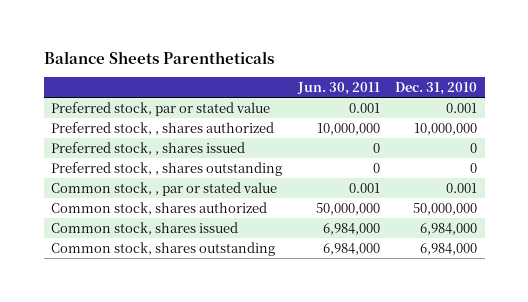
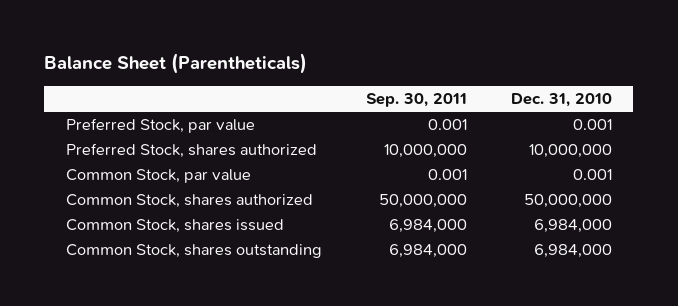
- Balance Sheets Parentheticals
+ Balance Sheet (Parentheticals)
- | Jun. 30, 2011 | Dec. 31, 2010
+ | Sep. 30, 2011 | Dec. 31, 2010
- Preferred stock, par or stated value | 0.001 | 0.001
- Preferred stock, , shares authorized | 10,000,000 | 10,000,000
- Preferred stock, , shares issued | 0 | 0
- Preferred stock, , shares outstanding | 0 | 0
- Common stock, , par or stated value | 0.001 | 0.001
- Common stock, shares authorized | 50,000,000 | 50,000,000
- Common stock, shares issued | 6,984,000 | 6,984,000
- Common stock, shares outstanding | 6,984,000 | 6,984,000
+ Preferred Stock, par value | 0.001 | 0.001
+ Preferred Stock, shares authorized | 10,000,000 | 10,000,000
+ Common Stock, par value | 0.001 | 0.001
+ Common Stock, shares authorized | 50,000,000 | 50,000,000
+ Common Stock, shares issued | 6,984,000 | 6,984,000
+ Common Stock, shares outstanding | 6,984,000 | 6,984,000

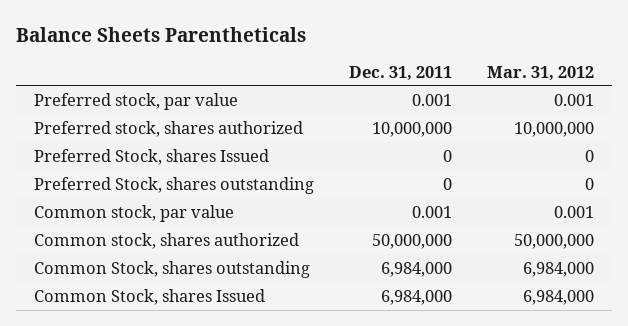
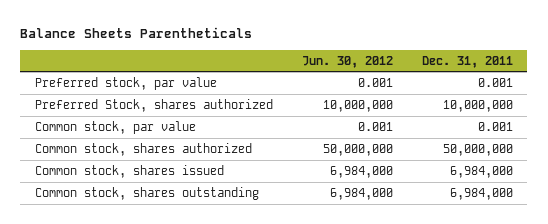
- | Dec. 31, 2011 | Mar. 31, 2012
+ | Jun. 30, 2012 | Dec. 31, 2011
- Preferred stock, shares authorized | 10,000,000 | 10,000,000
- Preferred Stock, shares Issued | 0 | 0
- Preferred Stock, shares outstanding | 0 | 0
+ Preferred Stock, shares authorized | 10,000,000 | 10,000,000
- Common Stock, shares outstanding | 6,984,000 | 6,984,000
- Common Stock, shares Issued | 6,984,000 | 6,984,000
+ Common stock, shares issued | 6,984,000 | 6,984,000
+ Common stock, shares outstanding | 6,984,000 | 6,984,000

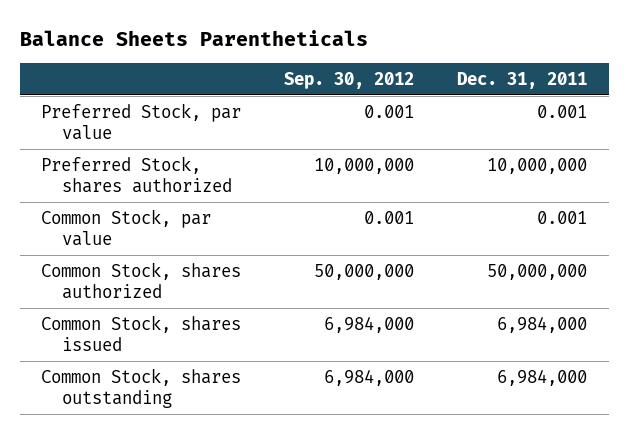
- | Jun. 30, 2012 | Dec. 31, 2011
+ | Sep. 30, 2012 | Dec. 31, 2011
- Preferred stock, par value | 0.001 | 0.001
+ Preferred Stock, par value | 0.001 | 0.001
- Common stock, par value | 0.001 | 0.001
- Common stock, shares authorized | 50,000,000 | 50,000,000
- Common stock, shares issued | 6,984,000 | 6,984,000
- Common stock, shares outstanding | 6,984,000 | 6,984,000
+ Common Stock, par value | 0.001 | 0.001
+ Common Stock, shares authorized | 50,000,000 | 50,000,000
+ Common Stock, shares issued | 6,984,000 | 6,984,000
+ Common Stock, shares outstanding | 6,984,000 | 6,984,000

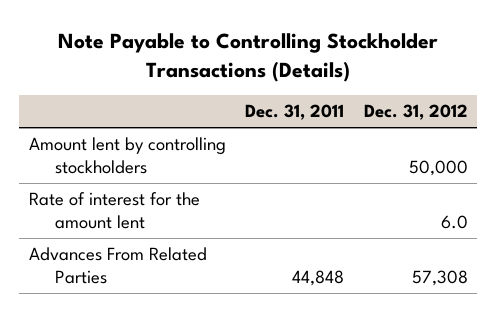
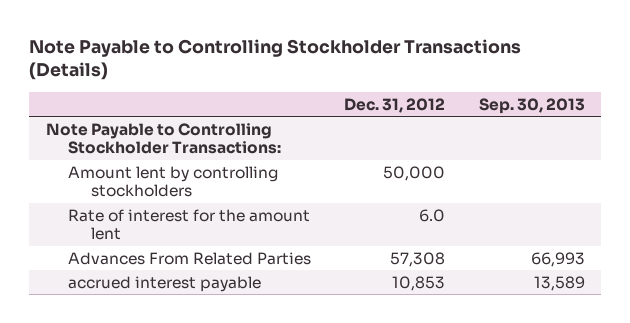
- | Dec. 31, 2011 | Dec. 31, 2012
+ | Dec. 31, 2012 | Sep. 30, 2013
+ Note Payable to Controlling Stockholder Transactions:
+ accrued interest payable | 10,853 | 13,589

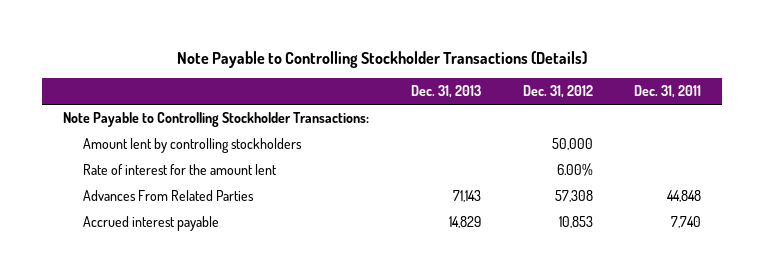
- | Dec. 31, 2012 | Sep. 30, 2013
+ | Dec. 31, 2013 | Dec. 31, 2012 | Dec. 31, 2011
- Rate of interest for the amount lent | 6.0 |
+ Rate of interest for the amount lent | | 6.00% |
- accrued interest payable | 10,853 | 13,589
+ Accrued interest payable | 14,829 | 10,853 | 7,740

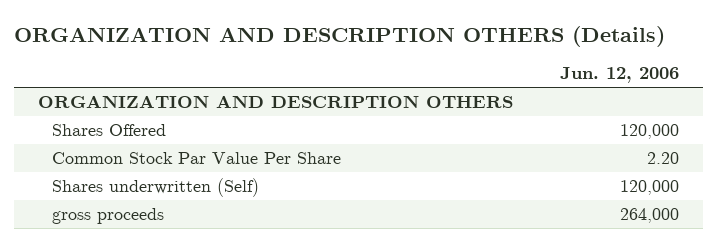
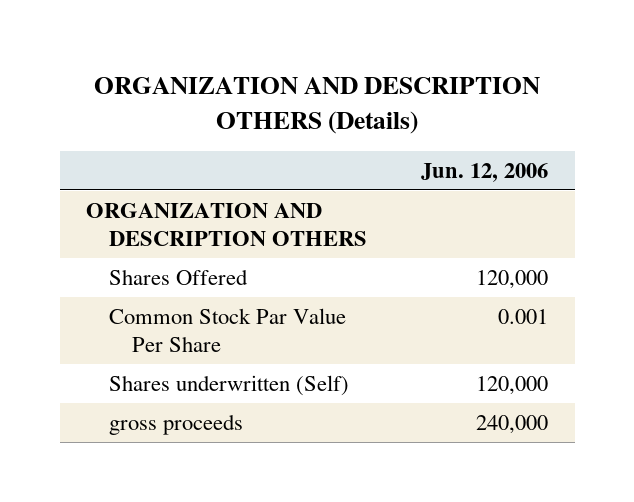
- Common Stock Par Value Per Share | 2.20
+ Common Stock Par Value Per Share | 0.001
- gross proceeds | 264,000
+ gross proceeds | 240,000

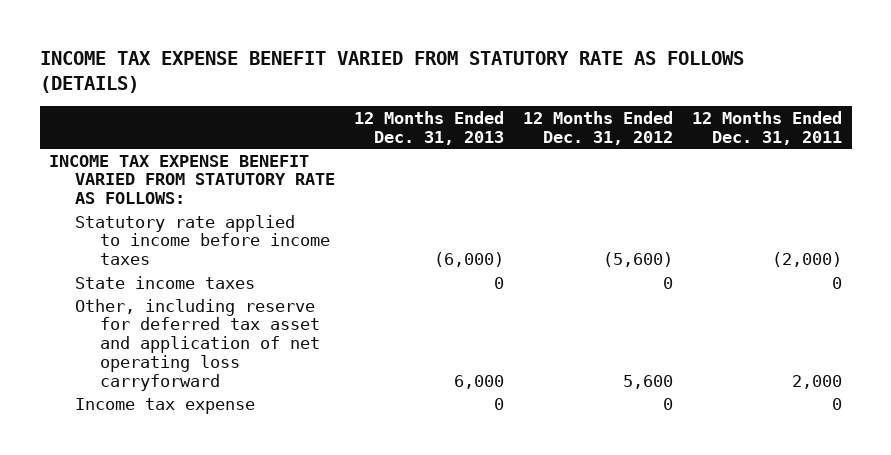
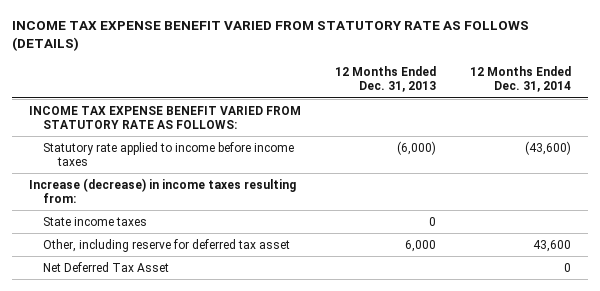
- | 12 Months Ended Dec. 31, 2013 | 12 Months Ended Dec. 31, 2012 | 12 Months Ended Dec. 31, 2011
+ | 12 Months Ended Dec. 31, 2013 | 12 Months Ended Dec. 31, 2014
+ Increase (decrease) in income taxes resulting from:
- Other, including reserve for deferred tax asset and application of net operating loss carryforward | 6,000 | 5,600 | 2,000
- Income tax expense | 0 | 0 | 0
+ Other, including reserve for deferred tax asset | 6,000 | 43,600
+ Net Deferred Tax Asset | | 0

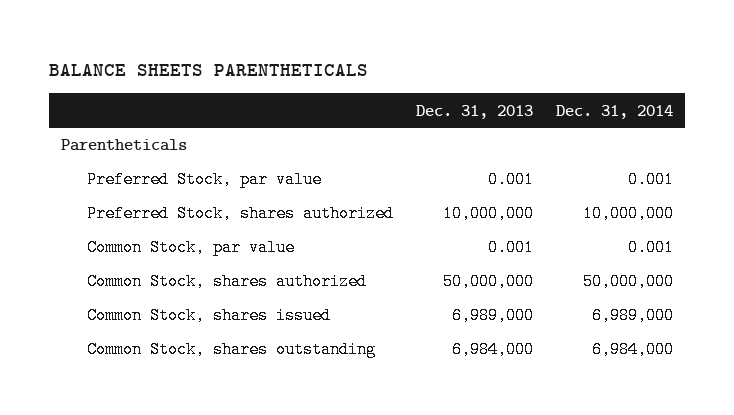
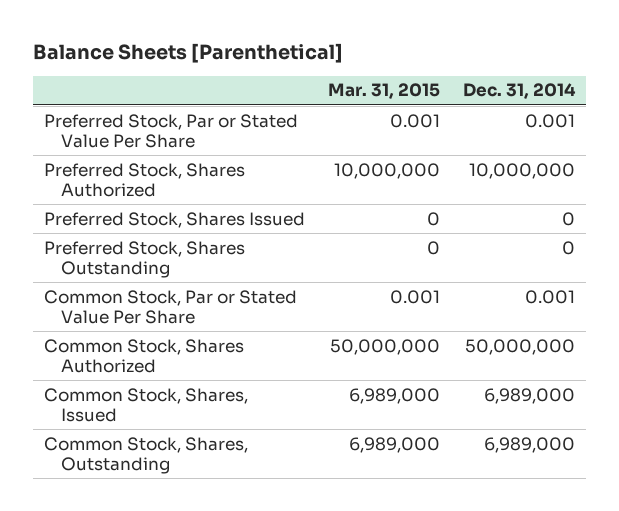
- BALANCE SHEETS PARENTHETICALS
+ Balance Sheets [Parenthetical]
- | Dec. 31, 2013 | Dec. 31, 2014
+ | Mar. 31, 2015 | Dec. 31, 2014
- Parentheticals
- Preferred Stock, par value | 0.001 | 0.001
- Preferred Stock, shares authorized | 10,000,000 | 10,000,000
- Common Stock, par value | 0.001 | 0.001
- Common Stock, shares authorized | 50,000,000 | 50,000,000
- Common Stock, shares issued | 6,989,000 | 6,989,000
- Common Stock, shares outstanding | 6,984,000 | 6,984,000
+ Preferred Stock, Par or Stated Value Per Share | 0.001 | 0.001
+ Preferred Stock, Shares Authorized | 10,000,000 | 10,000,000
+ Preferred Stock, Shares Issued | 0 | 0
+ Preferred Stock, Shares Outstanding | 0 | 0
+ Common Stock, Par or Stated Value Per Share | 0.001 | 0.001
+ Common Stock, Shares Authorized | 50,000,000 | 50,000,000
+ Common Stock, Shares, Issued | 6,989,000 | 6,989,000
+ Common Stock, Shares, Outstanding | 6,989,000 | 6,989,000

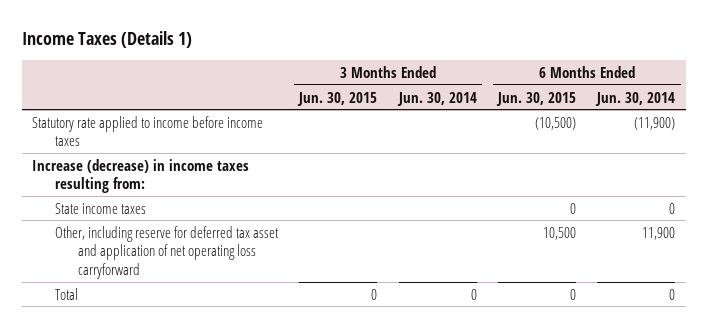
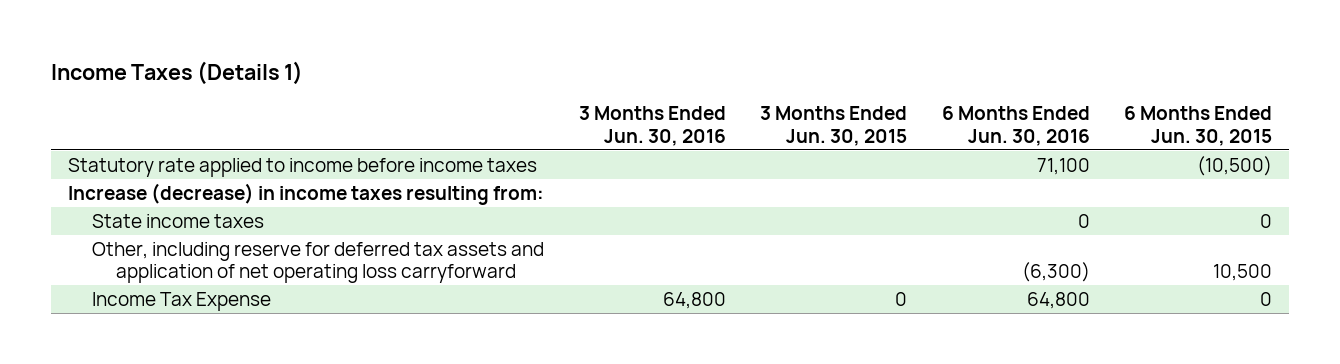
- | 3 Months Ended Jun. 30, 2015 | 3 Months Ended Jun. 30, 2014 | 6 Months Ended Jun. 30, 2015 | 6 Months Ended Jun. 30, 2014
+ | 3 Months Ended Jun. 30, 2016 | 3 Months Ended Jun. 30, 2015 | 6 Months Ended Jun. 30, 2016 | 6 Months Ended Jun. 30, 2015
- Other, including reserve for deferred tax asset and application of net operating loss carryforward | | | 10,500 | 11,900
- Total | 0 | 0 | 0 | 0
+ Other, including reserve for deferred tax assets and application of net operating loss carryforward | | | (6,300) | 10,500
+ Income Tax Expense | 64,800 | 0 | 64,800 | 0

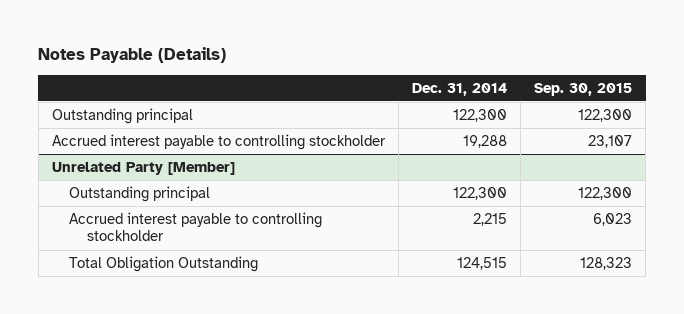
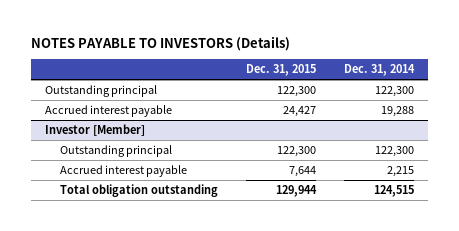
- Notes Payable (Details)
+ NOTES PAYABLE TO INVESTORS (Details)
- | Dec. 31, 2014 | Sep. 30, 2015
+ | Dec. 31, 2015 | Dec. 31, 2014
- Accrued interest payable to controlling stockholder | 19,288 | 23,107
- Unrelated Party [Member]
+ Accrued interest payable | 24,427 | 19,288
+ Investor [Member]
- Accrued interest payable to controlling stockholder | 2,215 | 6,023
- Total Obligation Outstanding | 124,515 | 128,323
+ Accrued interest payable | 7,644 | 2,215
+ Total obligation outstanding | 129,944 | 124,515

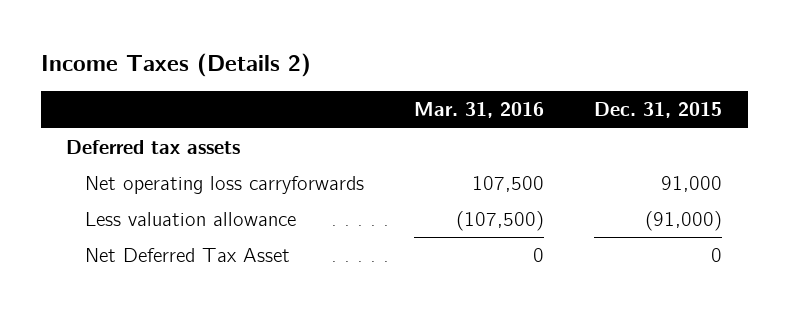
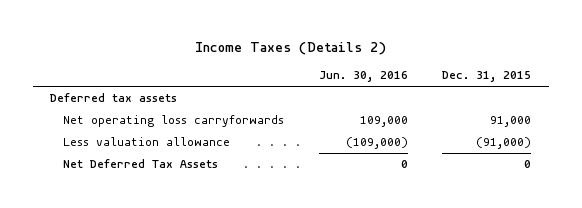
- | Mar. 31, 2016 | Dec. 31, 2015
+ | Jun. 30, 2016 | Dec. 31, 2015
- Net Deferred Tax Asset | 0 | 0
+ Net Deferred Tax Assets | 0 | 0

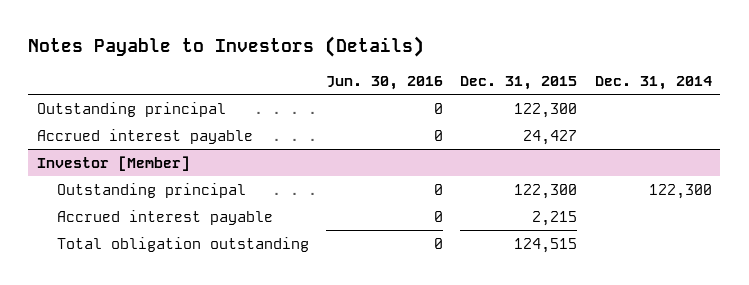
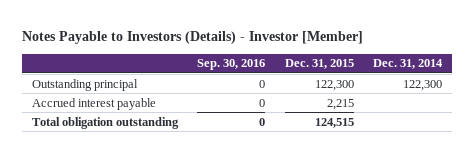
- Notes Payable to Investors (Details)
+ Notes Payable to Investors (Details) - Investor [Member]
- | Jun. 30, 2016 | Dec. 31, 2015 | Dec. 31, 2014
+ | Sep. 30, 2016 | Dec. 31, 2015 | Dec. 31, 2014
- Outstanding principal | 0 | 122,300 |
- Accrued interest payable | 0 | 24,427 |
- Investor [Member]

